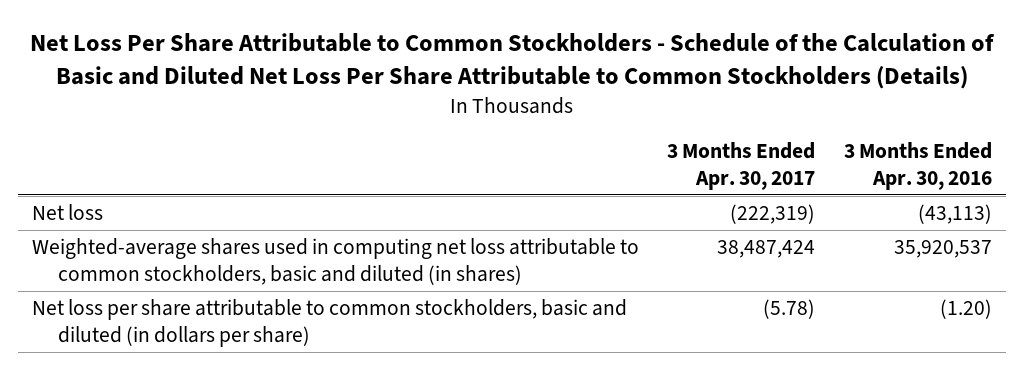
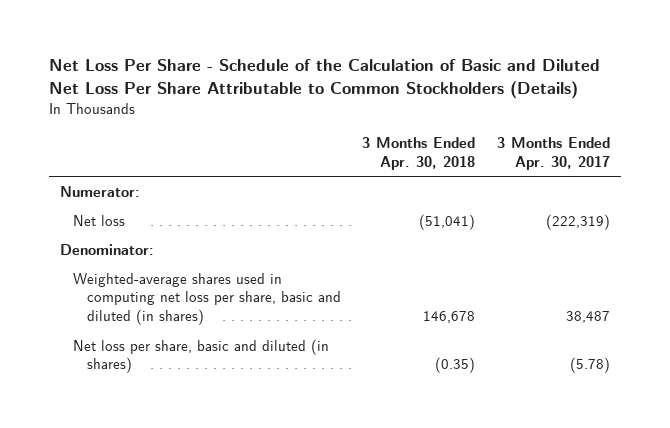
- Net Loss Per Share Attributable to Common Stockholders - Schedule of the Calculation of Basic and Diluted Net Loss Per Share Attributable to Common Stockholders (Details)
+ Net Loss Per Share - Schedule of the Calculation of Basic and Diluted Net Loss Per Share Attributable to Common Stockholders (Details)
- | 3 Months Ended Apr. 30, 2017 | 3 Months Ended Apr. 30, 2016
+ | 3 Months Ended Apr. 30, 2018 | 3 Months Ended Apr. 30, 2017
+ Numerator:
- Weighted-average shares used in computing net loss attributable to common stockholders, basic and diluted (in shares) | 38,487,424 | 35,920,537
- Net loss per share attributable to common stockholders, basic and diluted (in dollars per share) | (5.78) | (1.20)
+ Denominator:
+ Weighted-average shares used in computing net loss per share, basic and diluted (in shares) | 146,678 | 38,487
+ Net loss per share, basic and diluted (in shares) | (0.35) | (5.78)

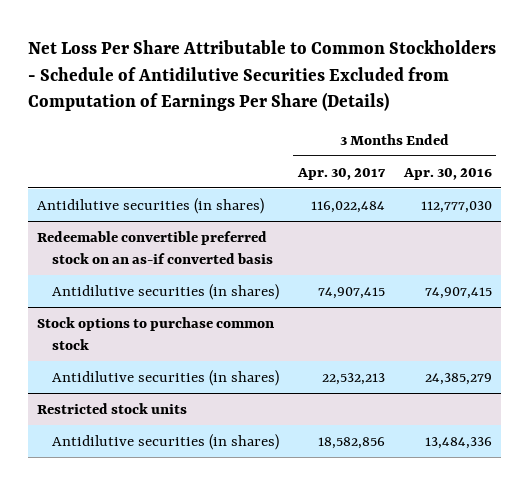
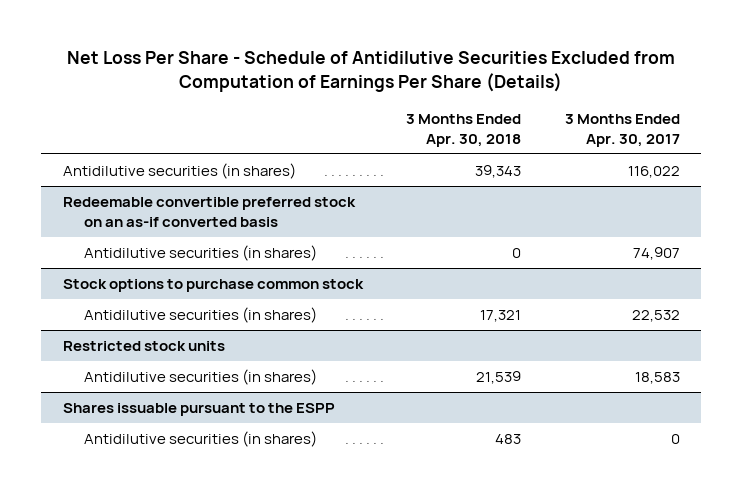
- Net Loss Per Share Attributable to Common Stockholders - Schedule of Antidilutive Securities Excluded from Computation of Earnings Per Share (Details)
+ Net Loss Per Share - Schedule of Antidilutive Securities Excluded from Computation of Earnings Per Share (Details)
- | 3 Months Ended Apr. 30, 2017 | 3 Months Ended Apr. 30, 2016
+ | 3 Months Ended Apr. 30, 2018 | 3 Months Ended Apr. 30, 2017
- Antidilutive securities (in shares) | 116,022,484 | 112,777,030
+ Antidilutive securities (in shares) | 39,343 | 116,022
@ Redeemable convertible preferred stock on an as-if converted basis
- Antidilutive securities (in shares) | 74,907,415 | 74,907,415
+ Antidilutive securities (in shares) | 0 | 74,907
@ Stock options to purchase common stock
- Antidilutive securities (in shares) | 22,532,213 | 24,385,279
+ Antidilutive securities (in shares) | 17,321 | 22,532
@ Restricted stock units
- Antidilutive securities (in shares) | 18,582,856 | 13,484,336
+ Antidilutive securities (in shares) | 21,539 | 18,583
+ Shares issuable pursuant to the ESPP
+ Antidilutive securities (in shares) | 483 | 0

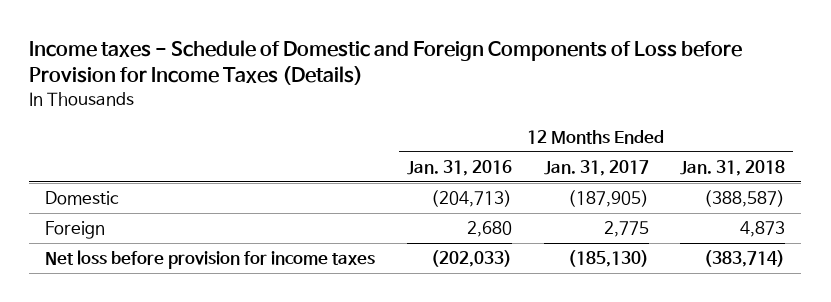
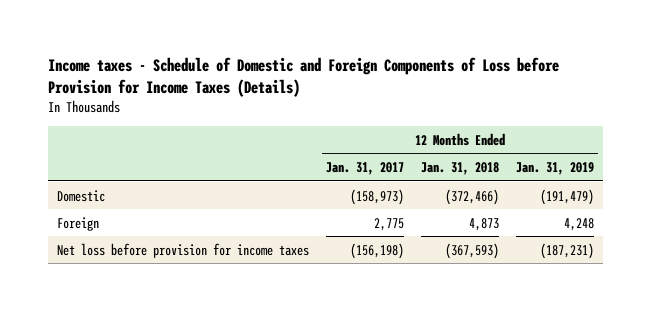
- | 12 Months Ended Jan. 31, 2016 | 12 Months Ended Jan. 31, 2017 | 12 Months Ended Jan. 31, 2018
+ | 12 Months Ended Jan. 31, 2017 | 12 Months Ended Jan. 31, 2018 | 12 Months Ended Jan. 31, 2019
- Domestic | (204,713) | (187,905) | (388,587)
+ Domestic | (158,973) | (372,466) | (191,479)
- Net loss before provision for income taxes | (202,033) | (185,130) | (383,714)
+ Net loss before provision for income taxes | (156,198) | (367,593) | (187,231)

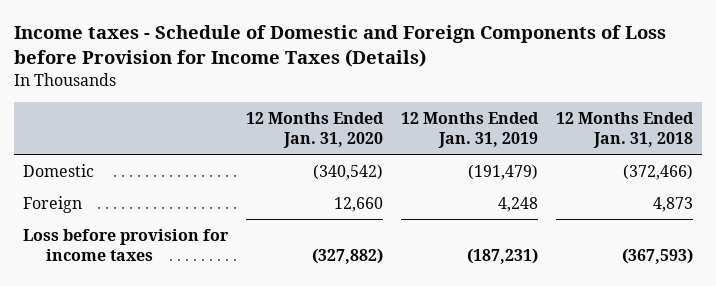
- | 12 Months Ended Jan. 31, 2017 | 12 Months Ended Jan. 31, 2018 | 12 Months Ended Jan. 31, 2019
+ | 12 Months Ended Jan. 31, 2020 | 12 Months Ended Jan. 31, 2019 | 12 Months Ended Jan. 31, 2018
- Net loss before provision for income taxes | (156,198) | (367,593) | (187,231)
+ Loss before provision for income taxes | (327,882) | (187,231) | (367,593)

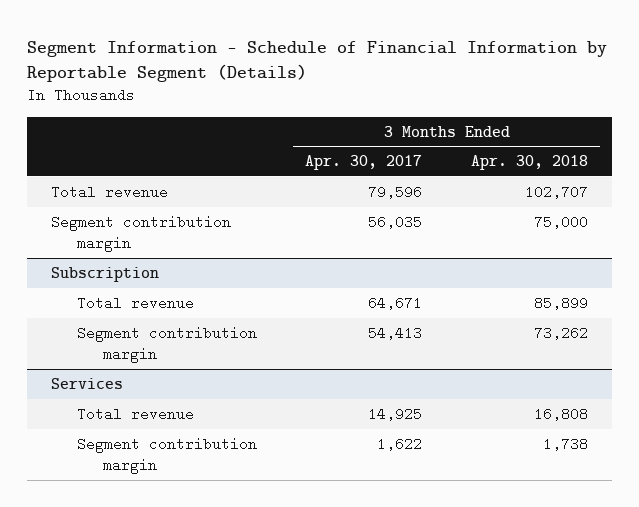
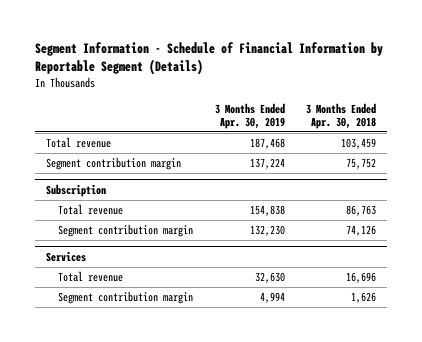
- | 3 Months Ended Apr. 30, 2017 | 3 Months Ended Apr. 30, 2018
+ | 3 Months Ended Apr. 30, 2019 | 3 Months Ended Apr. 30, 2018
- Total revenue | 79,596 | 102,707
- Segment contribution margin | 56,035 | 75,000
+ Total revenue | 187,468 | 103,459
+ Segment contribution margin | 137,224 | 75,752
@ Subscription
- Total revenue | 64,671 | 85,899
- Segment contribution margin | 54,413 | 73,262
+ Total revenue | 154,838 | 86,763
+ Segment contribution margin | 132,230 | 74,126
@ Services
- Total revenue | 14,925 | 16,808
- Segment contribution margin | 1,622 | 1,738
+ Total revenue | 32,630 | 16,696
+ Segment contribution margin | 4,994 | 1,626

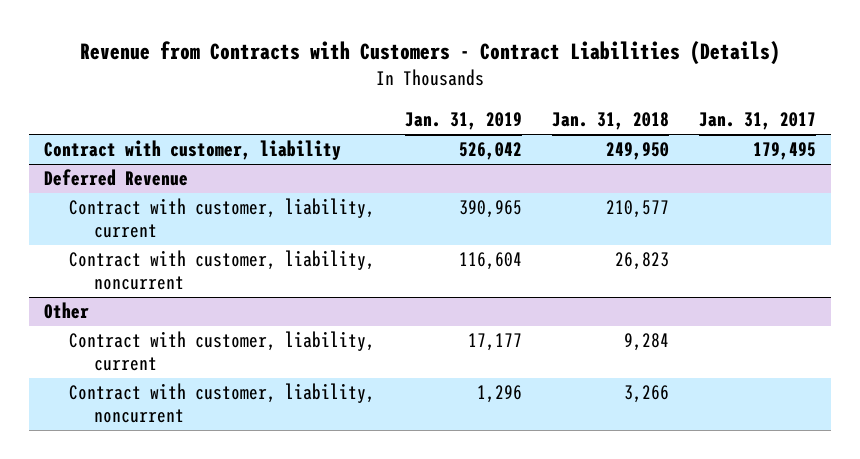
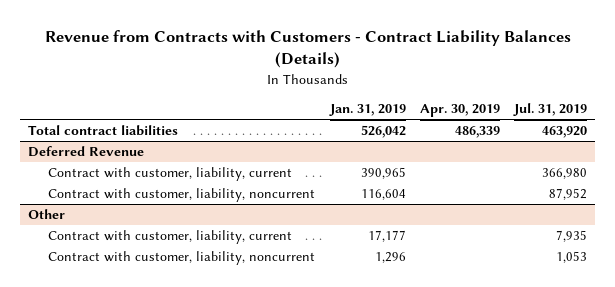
- Revenue from Contracts with Customers - Contract Liabilities (Details)
+ Revenue from Contracts with Customers - Contract Liability Balances (Details)
- | Jan. 31, 2019 | Jan. 31, 2018 | Jan. 31, 2017
+ | Jan. 31, 2019 | Apr. 30, 2019 | Jul. 31, 2019
- Contract with customer, liability | 526,042 | 249,950 | 179,495
+ Total contract liabilities | 526,042 | 486,339 | 463,920

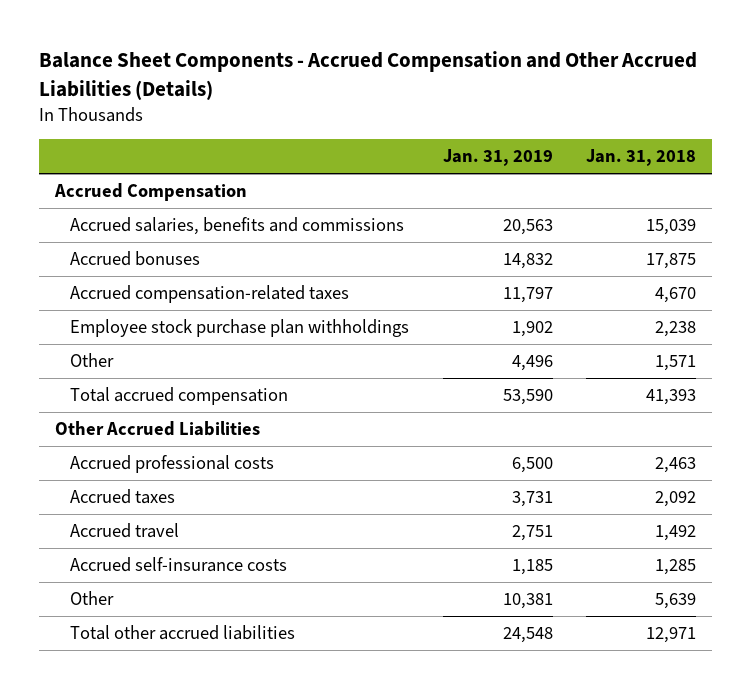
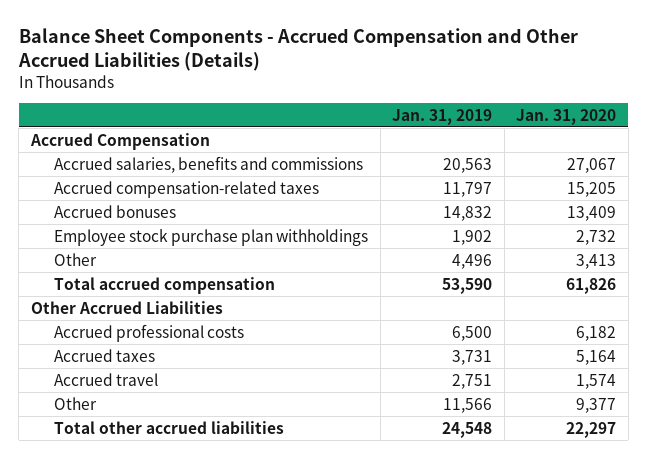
- | Jan. 31, 2019 | Jan. 31, 2018
+ | Jan. 31, 2019 | Jan. 31, 2020
moved down: Accrued bonuses | 14,832 | 13,409
- Accrued self-insurance costs | 1,185 | 1,285
- Other | 10,381 | 5,639
+ Other | 11,566 | 9,377

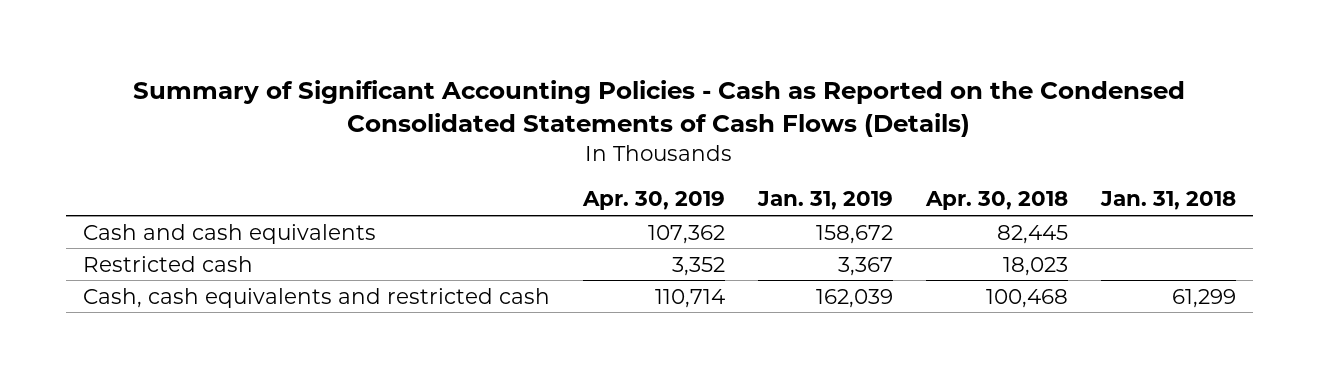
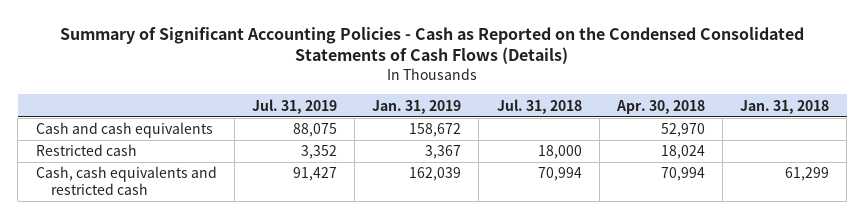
- | Apr. 30, 2019 | Jan. 31, 2019 | Apr. 30, 2018 | Jan. 31, 2018
+ | Jul. 31, 2019 | Jan. 31, 2019 | Jul. 31, 2018 | Apr. 30, 2018 | Jan. 31, 2018
- Cash and cash equivalents | 107,362 | 158,672 | 82,445 |
- Restricted cash | 3,352 | 3,367 | 18,023 |
- Cash, cash equivalents and restricted cash | 110,714 | 162,039 | 100,468 | 61,299
+ Cash and cash equivalents | 88,075 | 158,672 | | 52,970 |
+ Restricted cash | 3,352 | 3,367 | 18,000 | 18,024 |
+ Cash, cash equivalents and restricted cash | 91,427 | 162,039 | 70,994 | 70,994 | 61,299

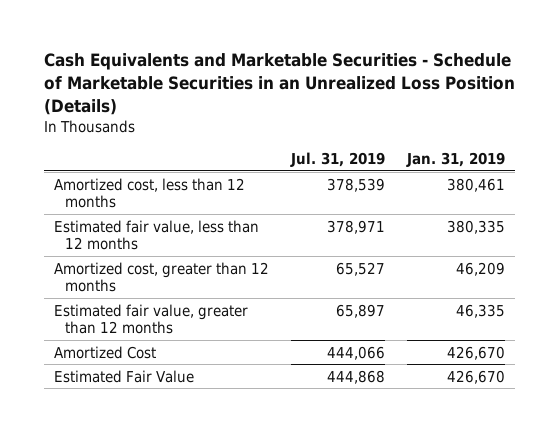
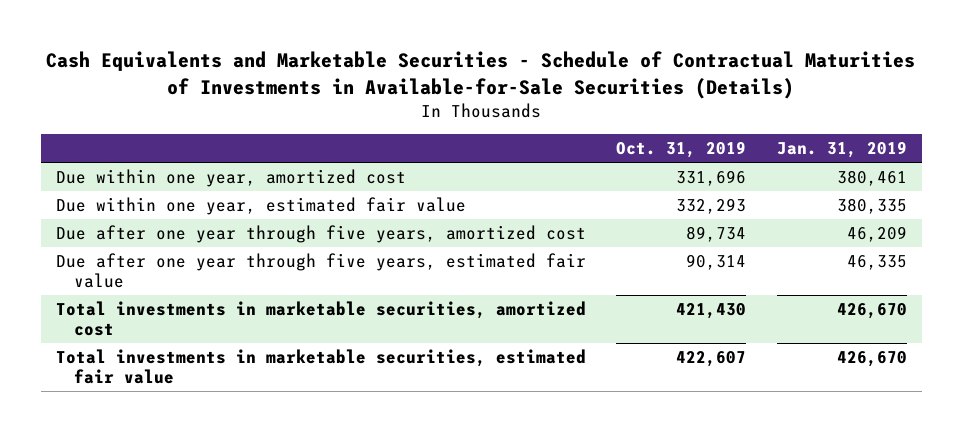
- Cash Equivalents and Marketable Securities - Schedule of Marketable Securities in an Unrealized Loss Position (Details)
+ Cash Equivalents and Marketable Securities - Schedule of Contractual Maturities of Investments in Available-for-Sale Securities (Details)
- | Jul. 31, 2019 | Jan. 31, 2019
+ | Oct. 31, 2019 | Jan. 31, 2019
- Amortized cost, less than 12 months | 378,539 | 380,461
- Estimated fair value, less than 12 months | 378,971 | 380,335
- Amortized cost, greater than 12 months | 65,527 | 46,209
- Estimated fair value, greater than 12 months | 65,897 | 46,335
- Amortized Cost | 444,066 | 426,670
- Estimated Fair Value | 444,868 | 426,670
+ Due within one year, amortized cost | 331,696 | 380,461
+ Due within one year, estimated fair value | 332,293 | 380,335
+ Due after one year through five years, amortized cost | 89,734 | 46,209
+ Due after one year through five years, estimated fair value | 90,314 | 46,335
+ Total investments in marketable securities, amortized cost | 421,430 | 426,670
+ Total investments in marketable securities, estimated fair value | 422,607 | 426,670

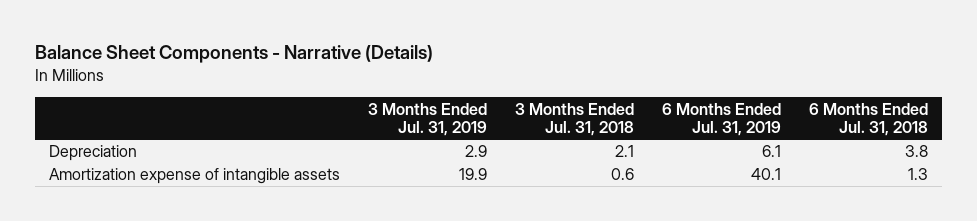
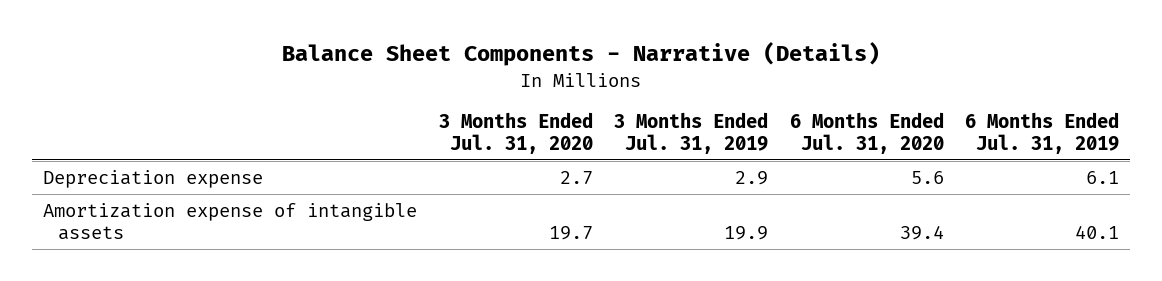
- | 3 Months Ended Jul. 31, 2019 | 3 Months Ended Jul. 31, 2018 | 6 Months Ended Jul. 31, 2019 | 6 Months Ended Jul. 31, 2018
+ | 3 Months Ended Jul. 31, 2020 | 3 Months Ended Jul. 31, 2019 | 6 Months Ended Jul. 31, 2020 | 6 Months Ended Jul. 31, 2019
- Depreciation | 2.9 | 2.1 | 6.1 | 3.8
+ Depreciation expense | 2.7 | 2.9 | 5.6 | 6.1

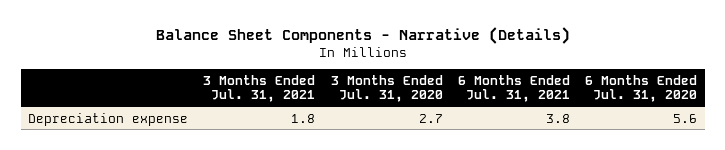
- | 3 Months Ended Jul. 31, 2020 | 3 Months Ended Jul. 31, 2019 | 6 Months Ended Jul. 31, 2020 | 6 Months Ended Jul. 31, 2019
+ | 3 Months Ended Jul. 31, 2021 | 3 Months Ended Jul. 31, 2020 | 6 Months Ended Jul. 31, 2021 | 6 Months Ended Jul. 31, 2020
- Amortization expense of intangible assets | 19.7 | 19.9 | 39.4 | 40.1

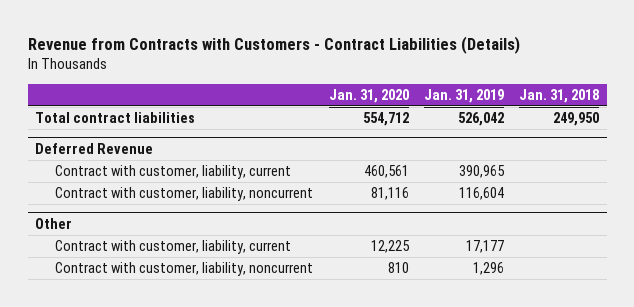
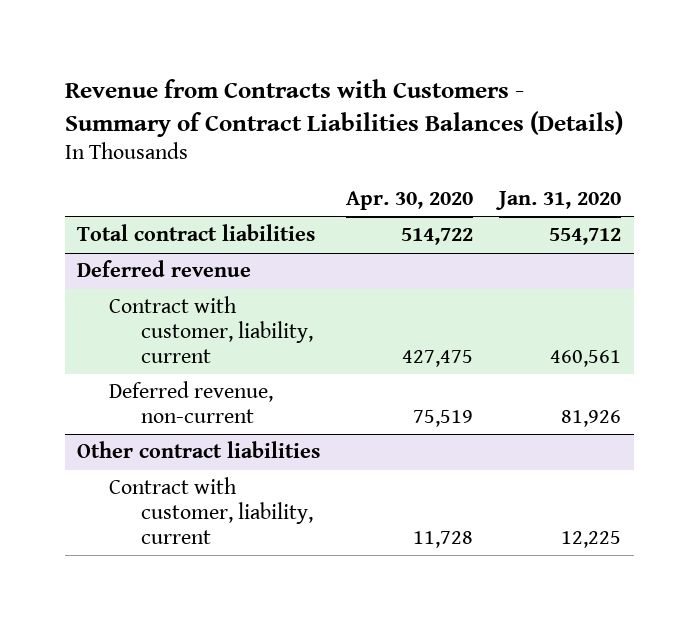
- Revenue from Contracts with Customers - Contract Liabilities (Details)
+ Revenue from Contracts with Customers - Summary of Contract Liabilities Balances (Details)
- | Jan. 31, 2020 | Jan. 31, 2019 | Jan. 31, 2018
+ | Apr. 30, 2020 | Jan. 31, 2020
- Deferred Revenue
+ Deferred revenue
- Contract with customer, liability, noncurrent | 81,116 | 116,604 |
- Other
+ Deferred revenue, non-current | 75,519 | 81,926
+ Other contract liabilities
- Contract with customer, liability, noncurrent | 810 | 1,296 |

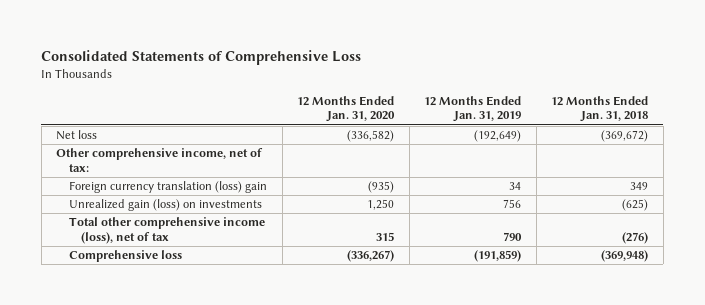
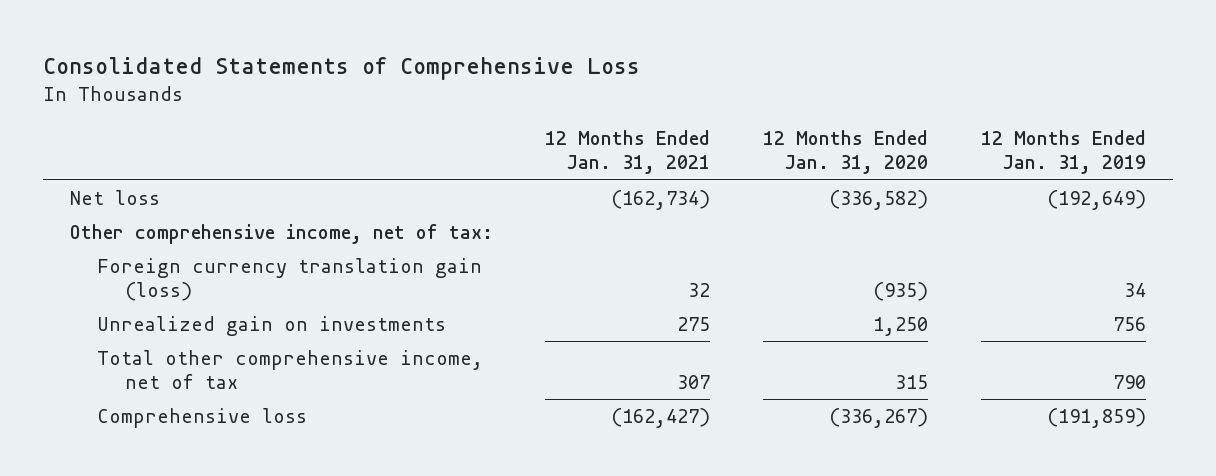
- | 12 Months Ended Jan. 31, 2020 | 12 Months Ended Jan. 31, 2019 | 12 Months Ended Jan. 31, 2018
+ | 12 Months Ended Jan. 31, 2021 | 12 Months Ended Jan. 31, 2020 | 12 Months Ended Jan. 31, 2019
- Foreign currency translation (loss) gain | (935) | 34 | 349
- Unrealized gain (loss) on investments | 1,250 | 756 | (625)
- Total other comprehensive income (loss), net of tax | 315 | 790 | (276)
+ Foreign currency translation gain (loss) | 32 | (935) | 34
+ Unrealized gain on investments | 275 | 1,250 | 756
+ Total other comprehensive income, net of tax | 307 | 315 | 790

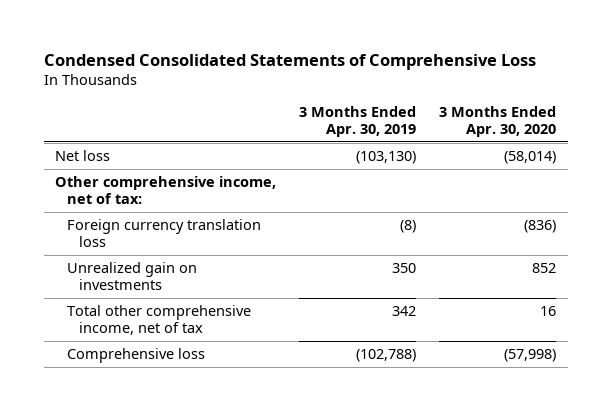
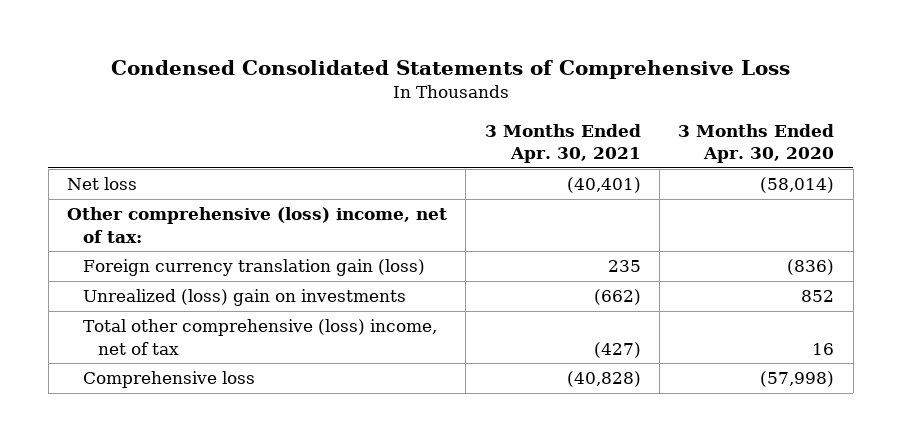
- | 3 Months Ended Apr. 30, 2019 | 3 Months Ended Apr. 30, 2020
+ | 3 Months Ended Apr. 30, 2021 | 3 Months Ended Apr. 30, 2020
- Other comprehensive income, net of tax:
- Foreign currency translation loss | (8) | (836)
- Unrealized gain on investments | 350 | 852
- Total other comprehensive income, net of tax | 342 | 16
+ Other comprehensive (loss) income, net of tax:
+ Foreign currency translation gain (loss) | 235 | (836)
+ Unrealized (loss) gain on investments | (662) | 852
+ Total other comprehensive (loss) income, net of tax | (427) | 16

